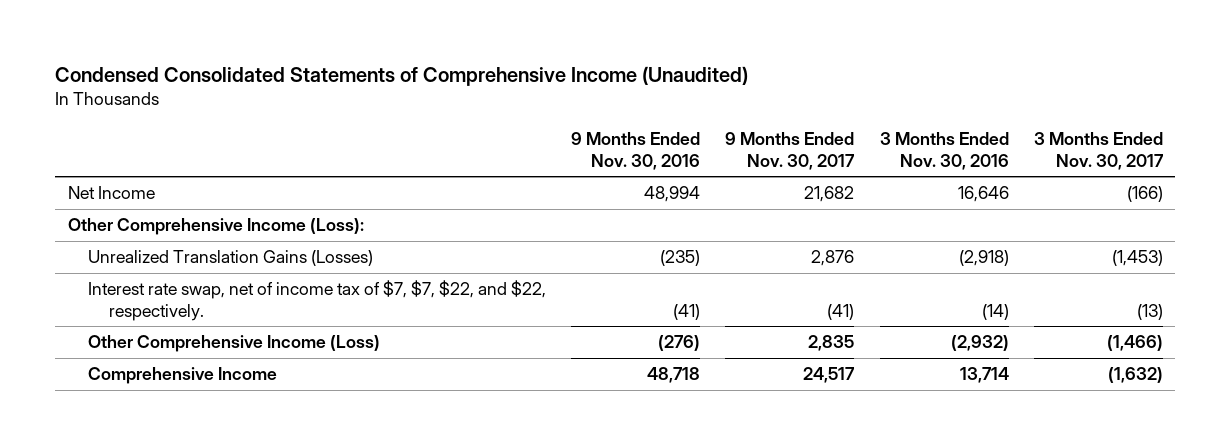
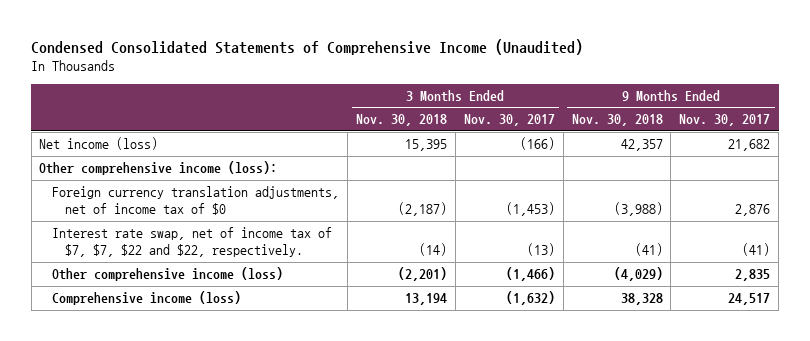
- | 9 Months Ended Nov. 30, 2016 | 9 Months Ended Nov. 30, 2017 | 3 Months Ended Nov. 30, 2016 | 3 Months Ended Nov. 30, 2017
+ | 3 Months Ended Nov. 30, 2018 | 3 Months Ended Nov. 30, 2017 | 9 Months Ended Nov. 30, 2018 | 9 Months Ended Nov. 30, 2017
- Net Income | 48,994 | 21,682 | 16,646 | (166)
- Other Comprehensive Income (Loss):
- Unrealized Translation Gains (Losses) | (235) | 2,876 | (2,918) | (1,453)
- Interest rate swap, net of income tax of $7, $7, $22, and $22, respectively. | (41) | (41) | (14) | (13)
- Other Comprehensive Income (Loss) | (276) | 2,835 | (2,932) | (1,466)
- Comprehensive Income | 48,718 | 24,517 | 13,714 | (1,632)
+ Net income (loss) | 15,395 | (166) | 42,357 | 21,682
+ Other comprehensive income (loss):
+ Foreign currency translation adjustments, net of income tax of $0 | (2,187) | (1,453) | (3,988) | 2,876
+ Interest rate swap, net of income tax of $7, $7, $22 and $22, respectively. | (14) | (13) | (41) | (41)
+ Other comprehensive income (loss) | (2,201) | (1,466) | (4,029) | 2,835
+ Comprehensive income (loss) | 13,194 | (1,632) | 38,328 | 24,517

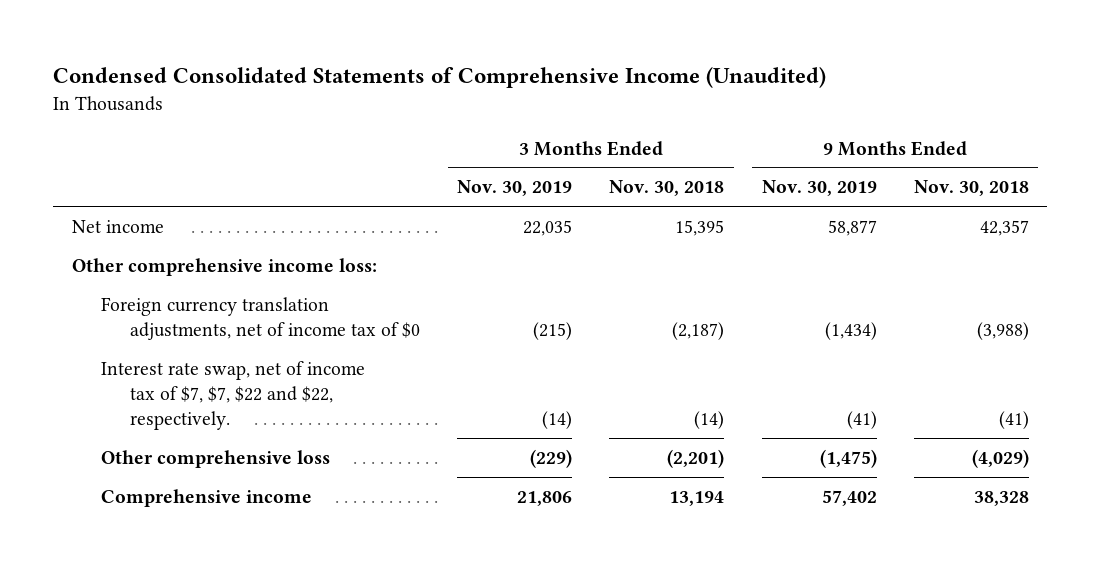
- | 3 Months Ended Nov. 30, 2018 | 3 Months Ended Nov. 30, 2017 | 9 Months Ended Nov. 30, 2018 | 9 Months Ended Nov. 30, 2017
+ | 3 Months Ended Nov. 30, 2019 | 3 Months Ended Nov. 30, 2018 | 9 Months Ended Nov. 30, 2019 | 9 Months Ended Nov. 30, 2018
- Net income (loss) | 15,395 | (166) | 42,357 | 21,682
- Other comprehensive income (loss):
+ Net income | 22,035 | 15,395 | 58,877 | 42,357
+ Other comprehensive income loss:
- Other comprehensive income (loss) | (2,201) | (1,466) | (4,029) | 2,835
- Comprehensive income (loss) | 13,194 | (1,632) | 38,328 | 24,517
+ Other comprehensive loss | (229) | (2,201) | (1,475) | (4,029)
+ Comprehensive income | 21,806 | 13,194 | 57,402 | 38,328

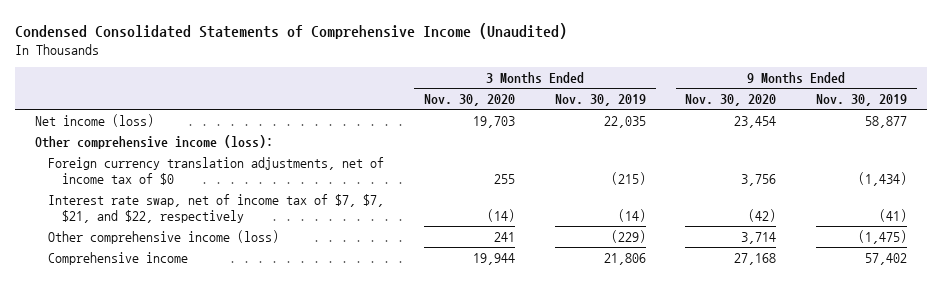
- | 3 Months Ended Nov. 30, 2019 | 3 Months Ended Nov. 30, 2018 | 9 Months Ended Nov. 30, 2019 | 9 Months Ended Nov. 30, 2018
+ | 3 Months Ended Nov. 30, 2020 | 3 Months Ended Nov. 30, 2019 | 9 Months Ended Nov. 30, 2020 | 9 Months Ended Nov. 30, 2019
- Net income | 22,035 | 15,395 | 58,877 | 42,357
- Other comprehensive income loss:
+ Net income (loss) | 19,703 | 22,035 | 23,454 | 58,877
+ Other comprehensive income (loss):
- Interest rate swap, net of income tax of $7, $7, $22 and $22, respectively. | (14) | (14) | (41) | (41)
- Other comprehensive loss | (229) | (2,201) | (1,475) | (4,029)
+ Interest rate swap, net of income tax of $7, $7, $21, and $22, respectively | (14) | (14) | (42) | (41)
+ Other comprehensive income (loss) | 241 | (229) | 3,714 | (1,475)

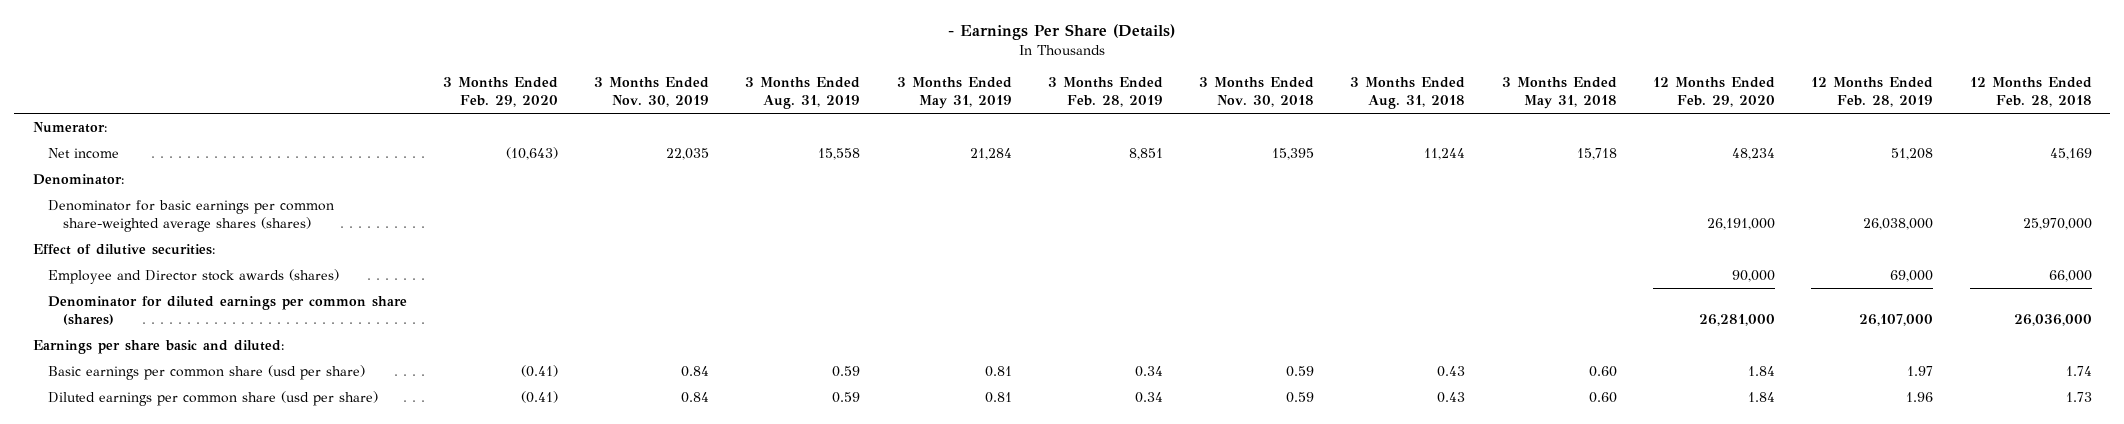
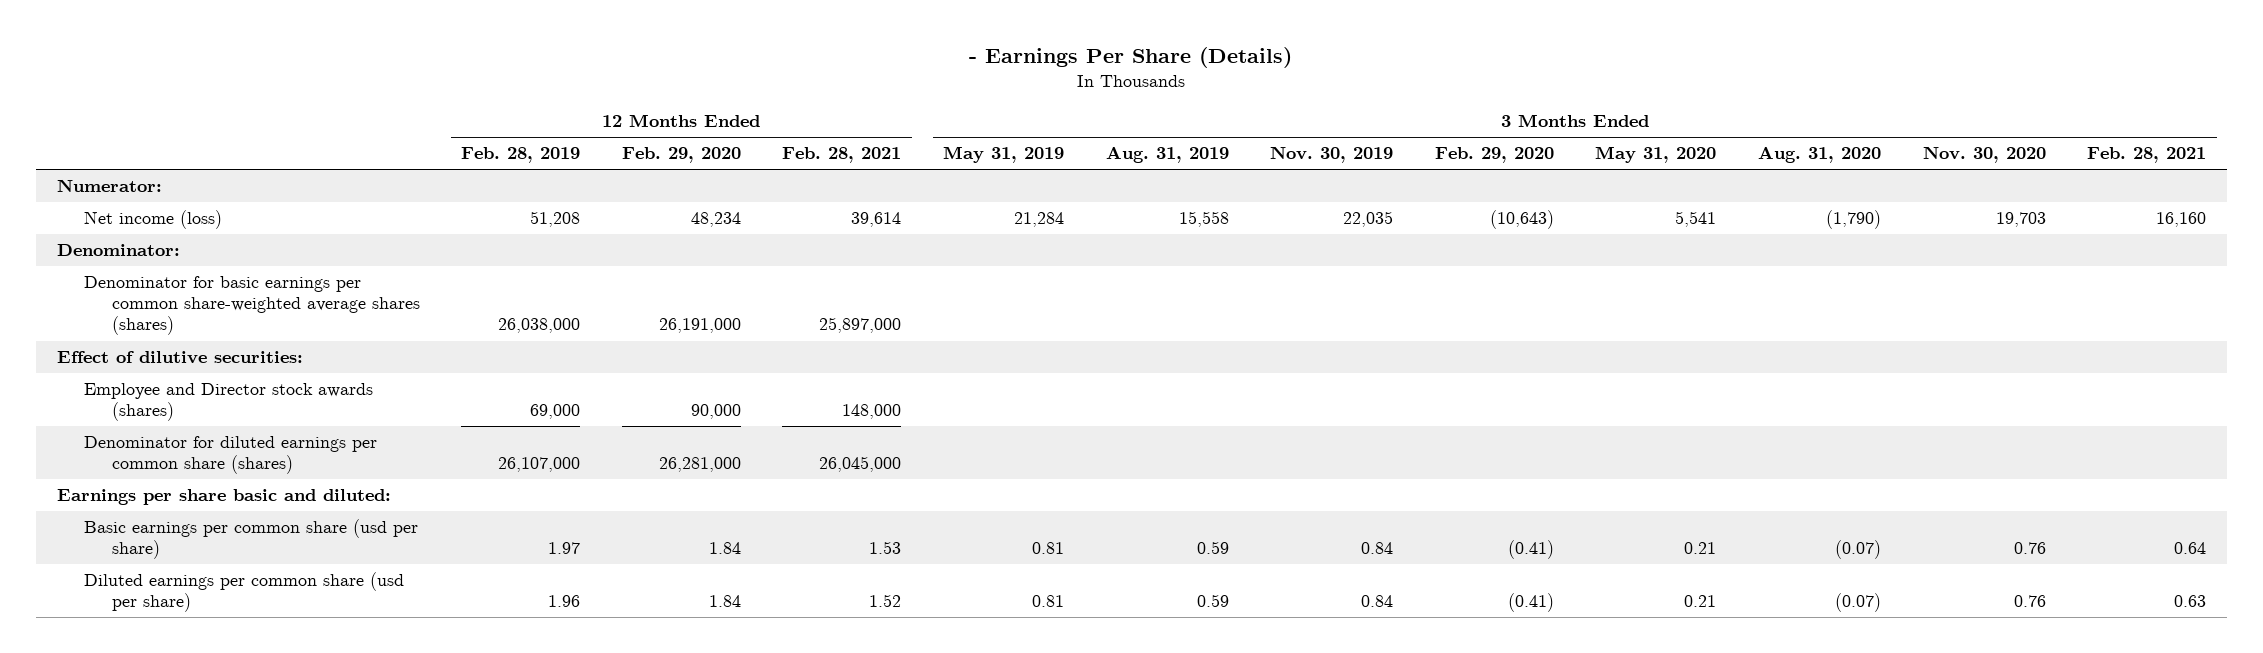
- | 3 Months Ended Feb. 29, 2020 | 3 Months Ended Nov. 30, 2019 | 3 Months Ended Aug. 31, 2019 | 3 Months Ended May 31, 2019 | 3 Months Ended Feb. 28, 2019 | 3 Months Ended Nov. 30, 2018 | 3 Months Ended Aug. 31, 2018 | 3 Months Ended May 31, 2018 | 12 Months Ended Feb. 29, 2020 | 12 Months Ended Feb. 28, 2019 | 12 Months Ended Feb. 28, 2018
+ | 12 Months Ended Feb. 28, 2019 | 12 Months Ended Feb. 29, 2020 | 12 Months Ended Feb. 28, 2021 | 3 Months Ended May 31, 2019 | 3 Months Ended Aug. 31, 2019 | 3 Months Ended Nov. 30, 2019 | 3 Months Ended Feb. 29, 2020 | 3 Months Ended May 31, 2020 | 3 Months Ended Aug. 31, 2020 | 3 Months Ended Nov. 30, 2020 | 3 Months Ended Feb. 28, 2021
- Net income | (10,643) | 22,035 | 15,558 | 21,284 | 8,851 | 15,395 | 11,244 | 15,718 | 48,234 | 51,208 | 45,169
+ Net income (loss) | 51,208 | 48,234 | 39,614 | 21,284 | 15,558 | 22,035 | (10,643) | 5,541 | (1,790) | 19,703 | 16,160

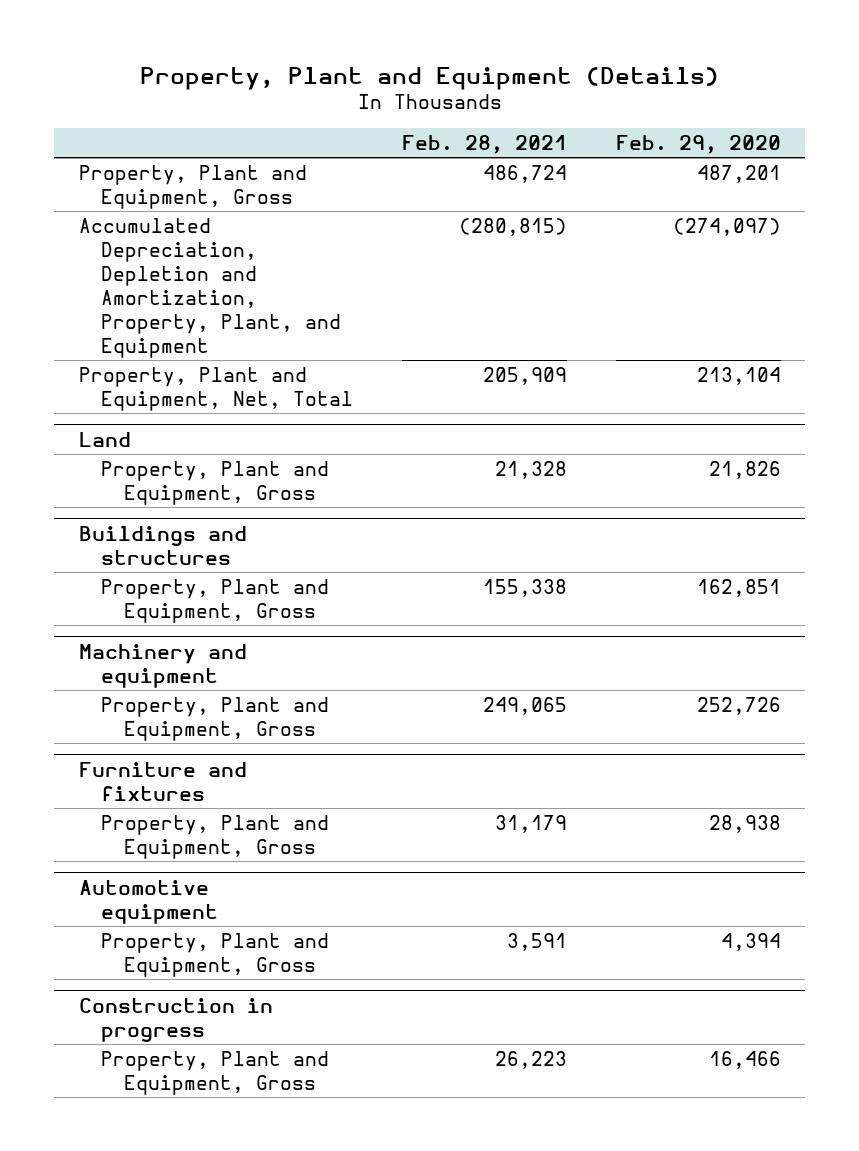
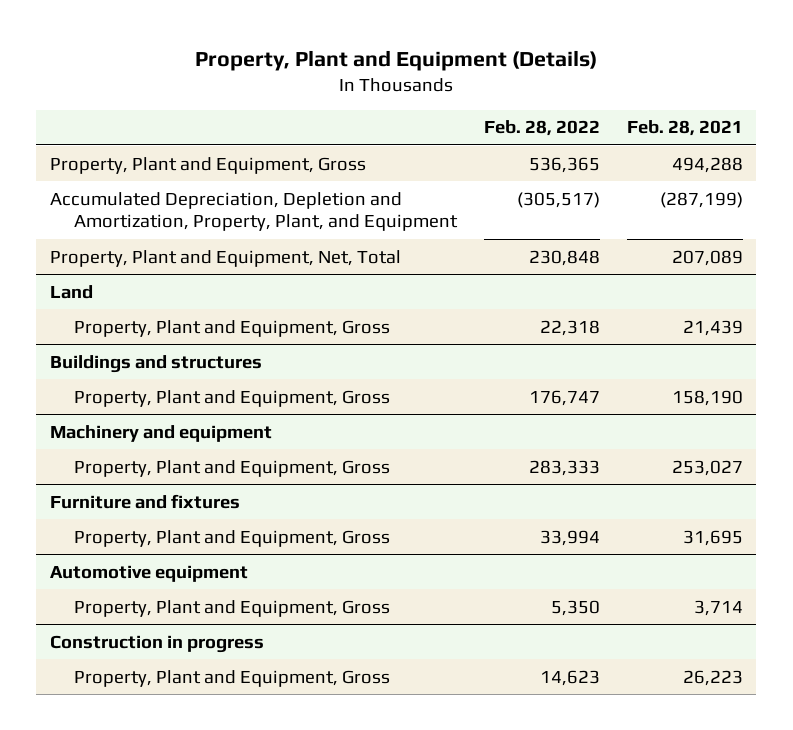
- | Feb. 28, 2021 | Feb. 29, 2020
+ | Feb. 28, 2022 | Feb. 28, 2021
- Property, Plant and Equipment, Gross | 486,724 | 487,201
- Accumulated Depreciation, Depletion and Amortization, Property, Plant, and Equipment | (280,815) | (274,097)
- Property, Plant and Equipment, Net, Total | 205,909 | 213,104
+ Property, Plant and Equipment, Gross | 536,365 | 494,288
+ Accumulated Depreciation, Depletion and Amortization, Property, Plant, and Equipment | (305,517) | (287,199)
+ Property, Plant and Equipment, Net, Total | 230,848 | 207,089
@ Land
- Property, Plant and Equipment, Gross | 21,328 | 21,826
+ Property, Plant and Equipment, Gross | 22,318 | 21,439
@ Buildings and structures
- Property, Plant and Equipment, Gross | 155,338 | 162,851
+ Property, Plant and Equipment, Gross | 176,747 | 158,190
@ Machinery and equipment
- Property, Plant and Equipment, Gross | 249,065 | 252,726
+ Property, Plant and Equipment, Gross | 283,333 | 253,027
@ Furniture and fixtures
- Property, Plant and Equipment, Gross | 31,179 | 28,938
+ Property, Plant and Equipment, Gross | 33,994 | 31,695
@ Automotive equipment
- Property, Plant and Equipment, Gross | 3,591 | 4,394
+ Property, Plant and Equipment, Gross | 5,350 | 3,714

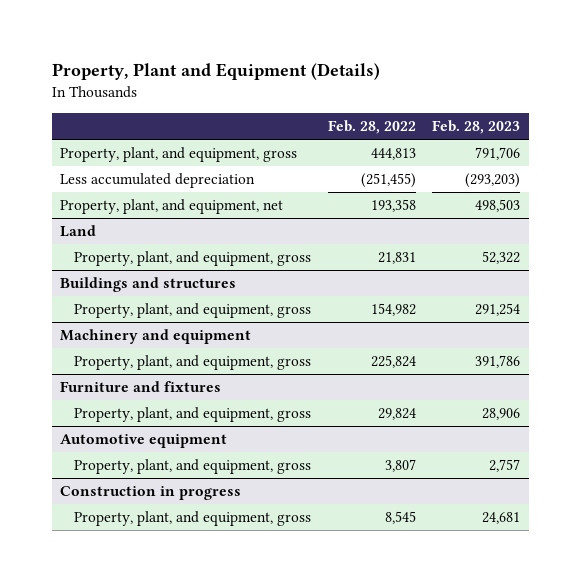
- | Feb. 28, 2022 | Feb. 28, 2021
+ | Feb. 28, 2022 | Feb. 28, 2023
- Property, Plant and Equipment, Gross | 536,365 | 494,288
- Accumulated Depreciation, Depletion and Amortization, Property, Plant, and Equipment | (305,517) | (287,199)
- Property, Plant and Equipment, Net, Total | 230,848 | 207,089
+ Property, plant, and equipment, gross | 444,813 | 791,706
+ Less accumulated depreciation | (251,455) | (293,203)
+ Property, plant, and equipment, net | 193,358 | 498,503
@ Land
- Property, Plant and Equipment, Gross | 22,318 | 21,439
+ Property, plant, and equipment, gross | 21,831 | 52,322
@ Buildings and structures
- Property, Plant and Equipment, Gross | 176,747 | 158,190
+ Property, plant, and equipment, gross | 154,982 | 291,254
@ Machinery and equipment
- Property, Plant and Equipment, Gross | 283,333 | 253,027
+ Property, plant, and equipment, gross | 225,824 | 391,786
@ Furniture and fixtures
- Property, Plant and Equipment, Gross | 33,994 | 31,695
+ Property, plant, and equipment, gross | 29,824 | 28,906
@ Automotive equipment
- Property, Plant and Equipment, Gross | 5,350 | 3,714
+ Property, plant, and equipment, gross | 3,807 | 2,757
@ Construction in progress
- Property, Plant and Equipment, Gross | 14,623 | 26,223
+ Property, plant, and equipment, gross | 8,545 | 24,681

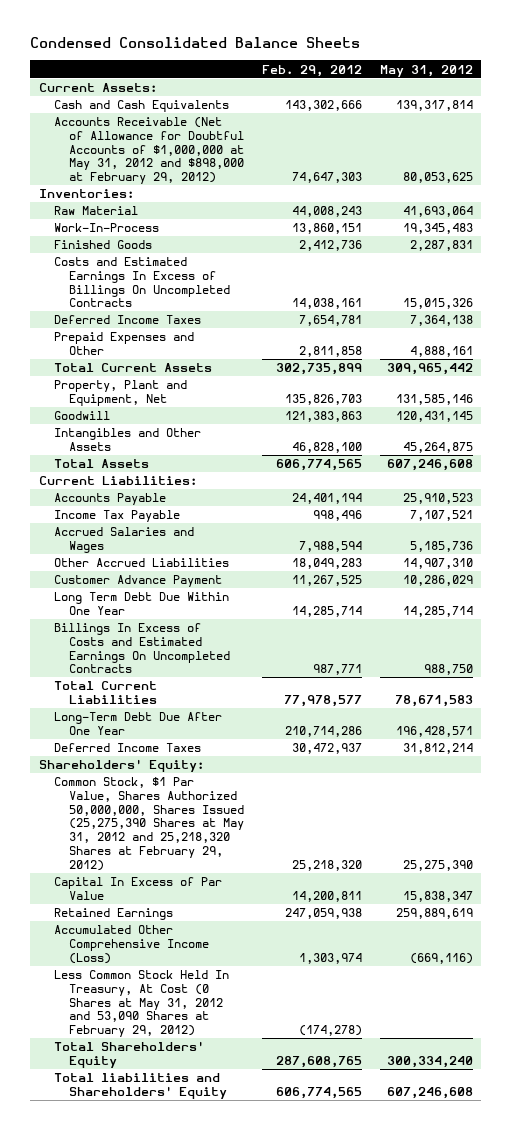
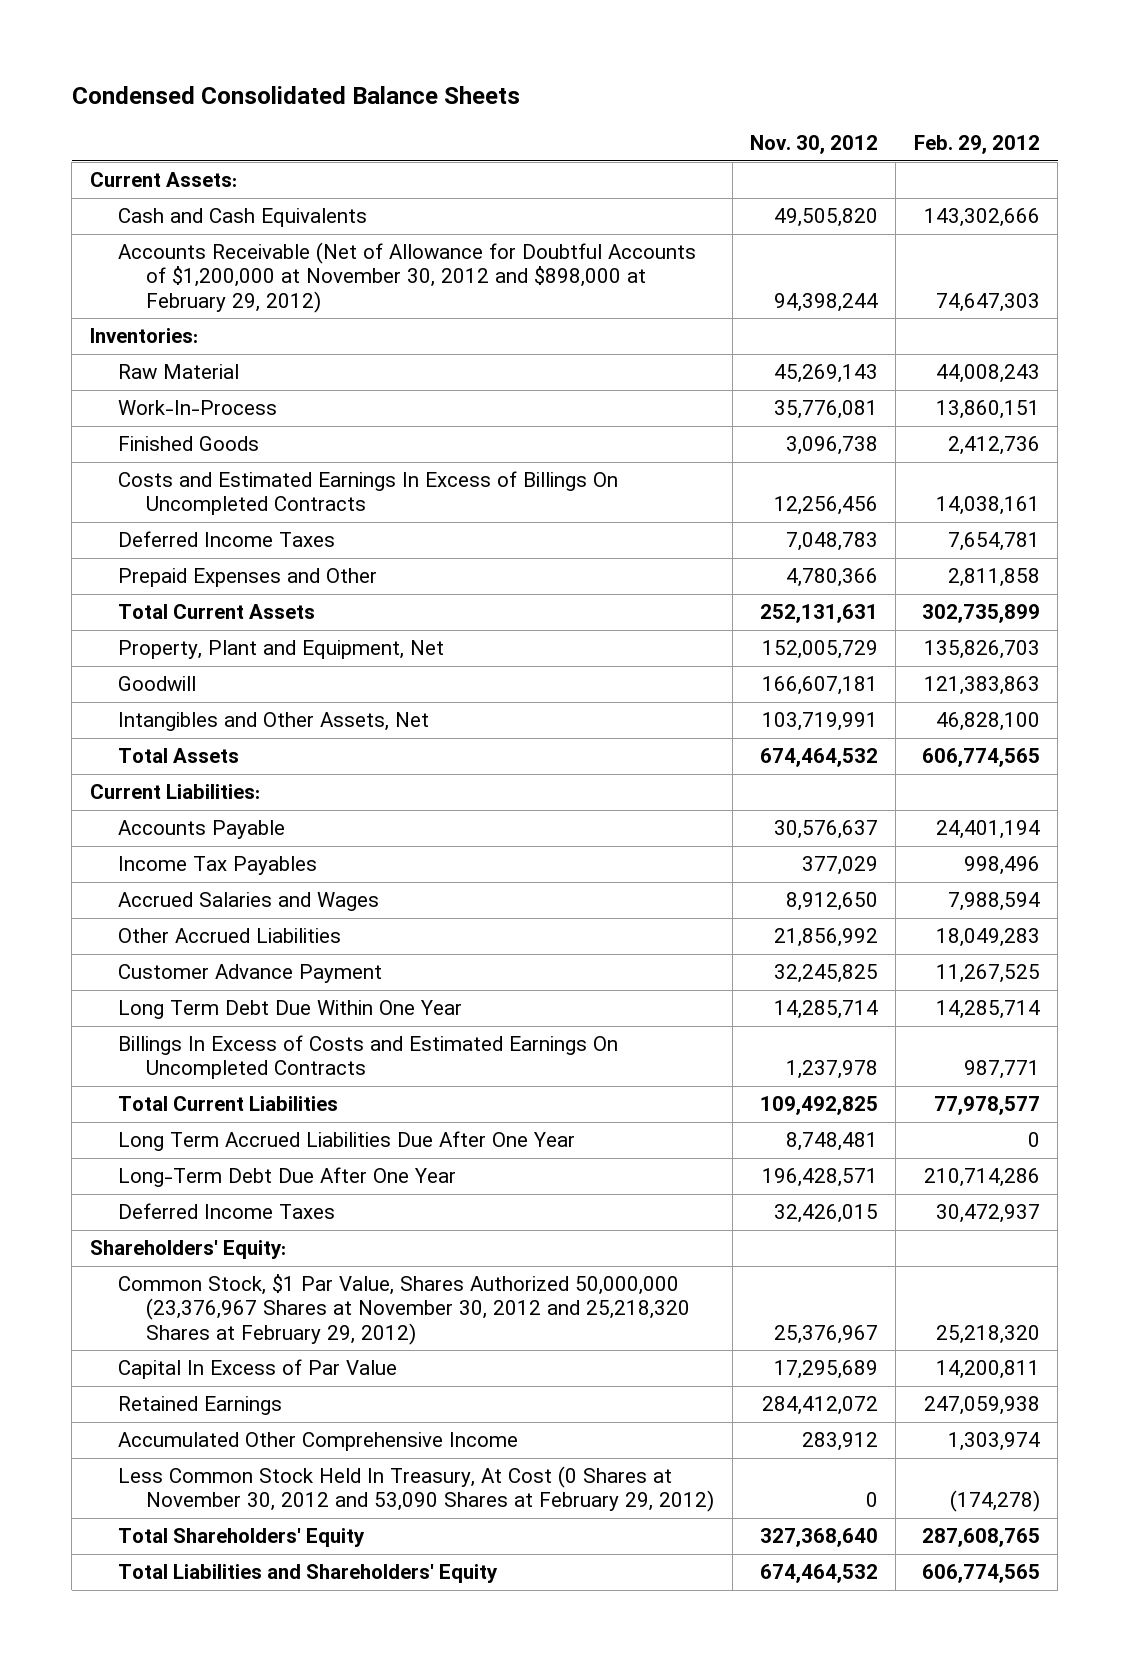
- | Feb. 29, 2012 | May 31, 2012
+ | Nov. 30, 2012 | Feb. 29, 2012
- Accounts Receivable (Net of Allowance for Doubtful Accounts of $1,000,000 at May 31, 2012 and $898,000 at February 29, 2012) | 74,647,303 | 80,053,625
+ Accounts Receivable (Net of Allowance for Doubtful Accounts of $1,200,000 at November 30, 2012 and $898,000 at February 29, 2012) | 94,398,244 | 74,647,303
- Intangibles and Other Assets | 46,828,100 | 45,264,875
+ Intangibles and Other Assets, Net | 103,719,991 | 46,828,100
- Income Tax Payable | 998,496 | 7,107,521
+ Income Tax Payables | 377,029 | 998,496
+ Long Term Accrued Liabilities Due After One Year | 8,748,481 | 0
- Common Stock, $1 Par Value, Shares Authorized 50,000,000, Shares Issued (25,275,390 Shares at May 31, 2012 and 25,218,320 Shares at February 29, 2012) | 25,218,320 | 25,275,390
+ Common Stock, $1 Par Value, Shares Authorized 50,000,000 (23,376,967 Shares at November 30, 2012 and 25,218,320 Shares at February 29, 2012) | 25,376,967 | 25,218,320
- Accumulated Other Comprehensive Income (Loss) | 1,303,974 | (669,116)
- Less Common Stock Held In Treasury, At Cost (0 Shares at May 31, 2012 and 53,090 Shares at February 29, 2012) | (174,278) |
+ Accumulated Other Comprehensive Income | 283,912 | 1,303,974
+ Less Common Stock Held In Treasury, At Cost (0 Shares at November 30, 2012 and 53,090 Shares at February 29, 2012) | 0 | (174,278)
- Total liabilities and Shareholders' Equity | 606,774,565 | 607,246,608
+ Total Liabilities and Shareholders' Equity | 674,464,532 | 606,774,565

